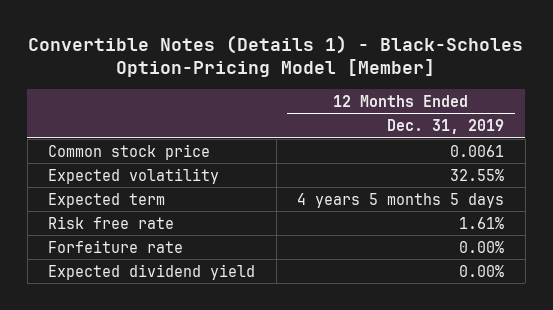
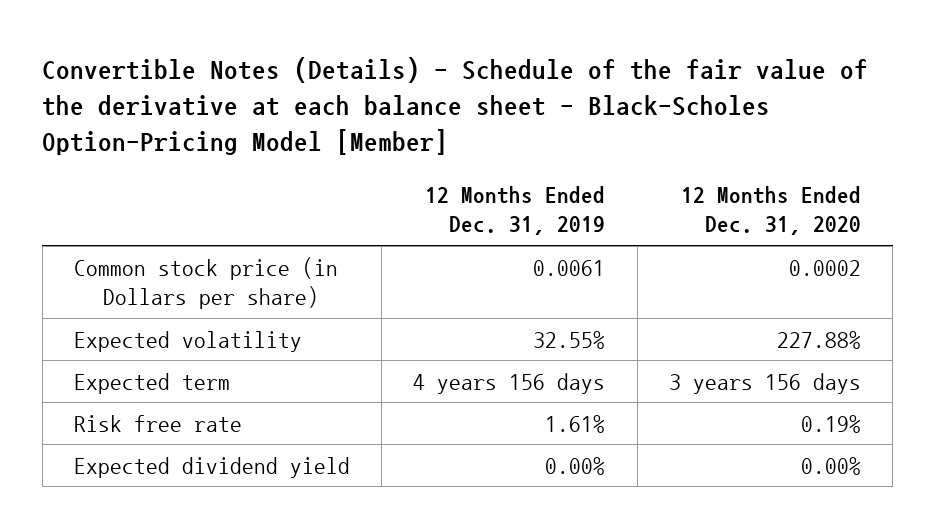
- Convertible Notes (Details 1) - Black-Scholes Option-Pricing Model [Member]
+ Convertible Notes (Details) - Schedule of the fair value of the derivative at each balance sheet - Black-Scholes Option-Pricing Model [Member]
- | 12 Months Ended Dec. 31, 2019
+ | 12 Months Ended Dec. 31, 2019 | 12 Months Ended Dec. 31, 2020
- Common stock price | 0.0061
+ Common stock price (in Dollars per share) | 0.0061 | 0.0002
- Expected term | 4 years 5 months 5 days
+ Expected term | 4 years 156 days | 3 years 156 days
- Forfeiture rate | 0.00%

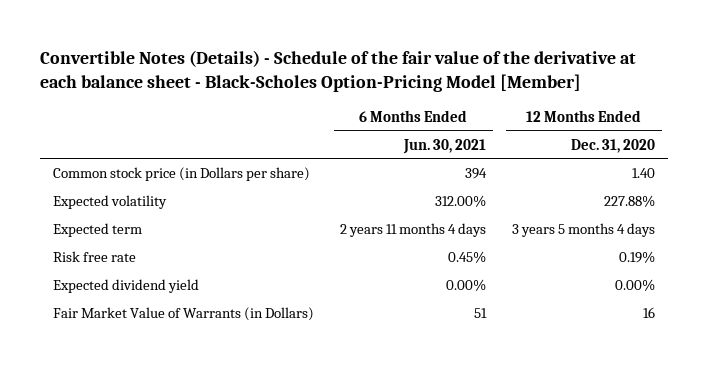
- | 12 Months Ended Dec. 31, 2019 | 12 Months Ended Dec. 31, 2020
+ | 6 Months Ended Jun. 30, 2021 | 12 Months Ended Dec. 31, 2020
- Common stock price (in Dollars per share) | 0.0061 | 0.0002
+ Common stock price (in Dollars per share) | 394 | 1.40
- Expected term | 4 years 156 days | 3 years 156 days
+ Expected term | 2 years 11 months 4 days | 3 years 5 months 4 days
+ Fair Market Value of Warrants (in Dollars) | 51 | 16

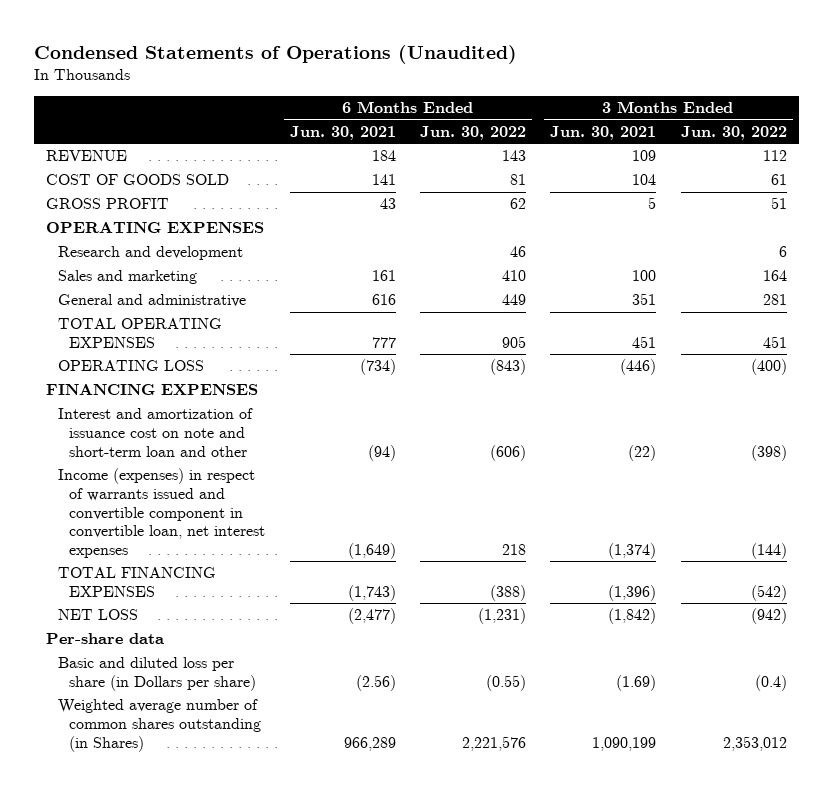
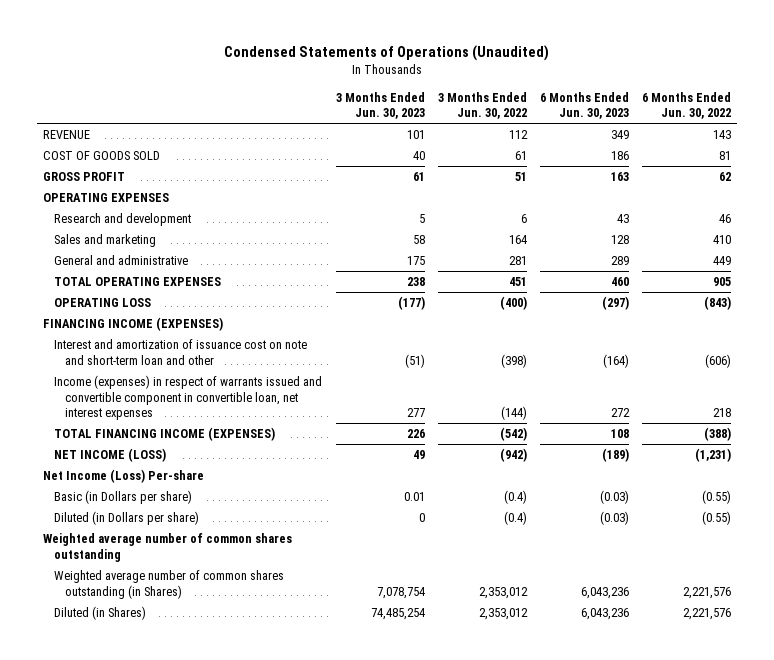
- | 6 Months Ended Jun. 30, 2021 | 6 Months Ended Jun. 30, 2022 | 3 Months Ended Jun. 30, 2021 | 3 Months Ended Jun. 30, 2022
+ | 3 Months Ended Jun. 30, 2023 | 3 Months Ended Jun. 30, 2022 | 6 Months Ended Jun. 30, 2023 | 6 Months Ended Jun. 30, 2022
- FINANCING EXPENSES
+ FINANCING INCOME (EXPENSES)
- TOTAL FINANCING EXPENSES | (1,743) | (388) | (1,396) | (542)
- NET LOSS | (2,477) | (1,231) | (1,842) | (942)
- Per-share data
- Basic and diluted loss per share (in Dollars per share) | (2.56) | (0.55) | (1.69) | (0.4)
+ TOTAL FINANCING INCOME (EXPENSES) | 226 | (542) | 108 | (388)
+ NET INCOME (LOSS) | 49 | (942) | (189) | (1,231)
+ Net Income (Loss) Per-share
+ Basic (in Dollars per share) | 0.01 | (0.4) | (0.03) | (0.55)
+ Diluted (in Dollars per share) | 0 | (0.4) | (0.03) | (0.55)
+ Weighted average number of common shares outstanding
+ Diluted (in Shares) | 74,485,254 | 2,353,012 | 6,043,236 | 2,221,576

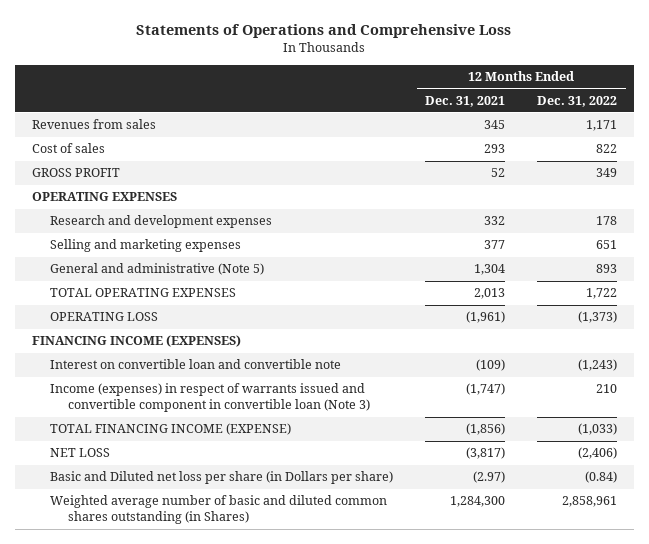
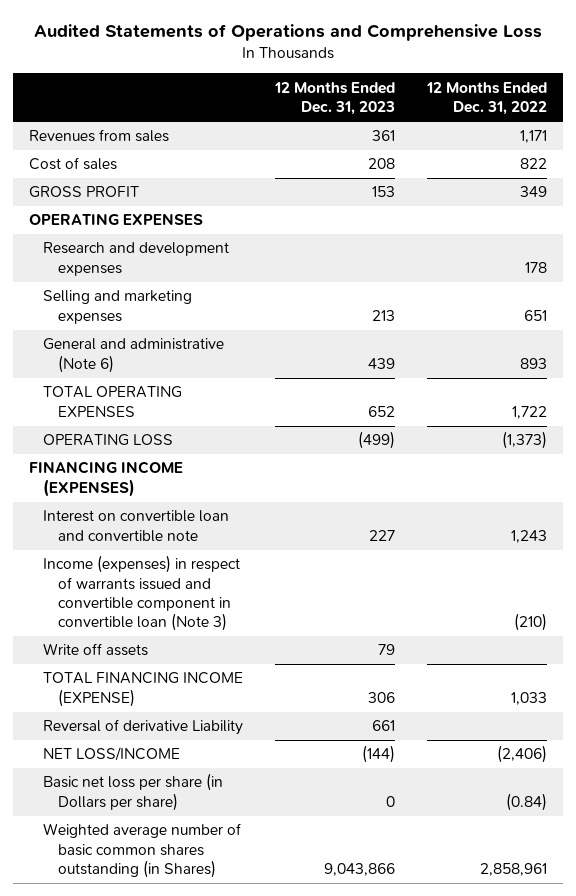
- Statements of Operations and Comprehensive Loss
+ Audited Statements of Operations and Comprehensive Loss
- | 12 Months Ended Dec. 31, 2021 | 12 Months Ended Dec. 31, 2022
+ | 12 Months Ended Dec. 31, 2023 | 12 Months Ended Dec. 31, 2022
- General and administrative (Note 5) | 1,304 | 893
+ General and administrative (Note 6) | 439 | 893
- Interest on convertible loan and convertible note | (109) | (1,243)
- Income (expenses) in respect of warrants issued and convertible component in convertible loan (Note 3) | (1,747) | 210
- TOTAL FINANCING INCOME (EXPENSE) | (1,856) | (1,033)
- NET LOSS | (3,817) | (2,406)
- Basic and Diluted net loss per share (in Dollars per share) | (2.97) | (0.84)
- Weighted average number of basic and diluted common shares outstanding (in Shares) | 1,284,300 | 2,858,961
+ Interest on convertible loan and convertible note | 227 | 1,243
+ Income (expenses) in respect of warrants issued and convertible component in convertible loan (Note 3) | | (210)
+ Write off assets | 79 |
+ TOTAL FINANCING INCOME (EXPENSE) | 306 | 1,033
+ Reversal of derivative Liability | 661 |
+ NET LOSS/INCOME | (144) | (2,406)
+ Basic net loss per share (in Dollars per share) | 0 | (0.84)
+ Weighted average number of basic common shares outstanding (in Shares) | 9,043,866 | 2,858,961

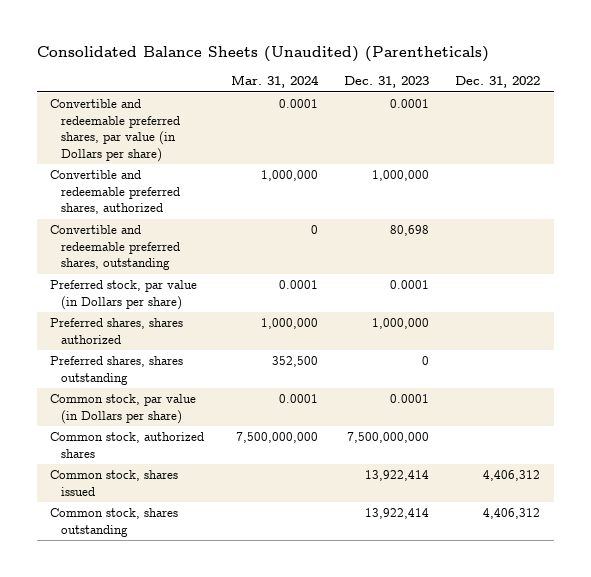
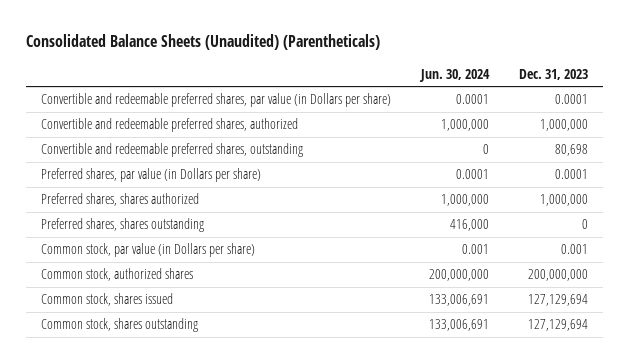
- | Mar. 31, 2024 | Dec. 31, 2023 | Dec. 31, 2022
+ | Jun. 30, 2024 | Dec. 31, 2023
- Preferred stock, par value (in Dollars per share) | 0.0001 | 0.0001 |
+ Preferred shares, par value (in Dollars per share) | 0.0001 | 0.0001
- Common stock, par value (in Dollars per share) | 0.0001 | 0.0001 |
- Common stock, authorized shares | 7,500,000,000 | 7,500,000,000 |
- Common stock, shares issued | | 13,922,414 | 4,406,312
- Common stock, shares outstanding | | 13,922,414 | 4,406,312
+ Common stock, par value (in Dollars per share) | 0.001 | 0.001
+ Common stock, authorized shares | 200,000,000 | 200,000,000
+ Common stock, shares issued | 133,006,691 | 127,129,694
+ Common stock, shares outstanding | 133,006,691 | 127,129,694

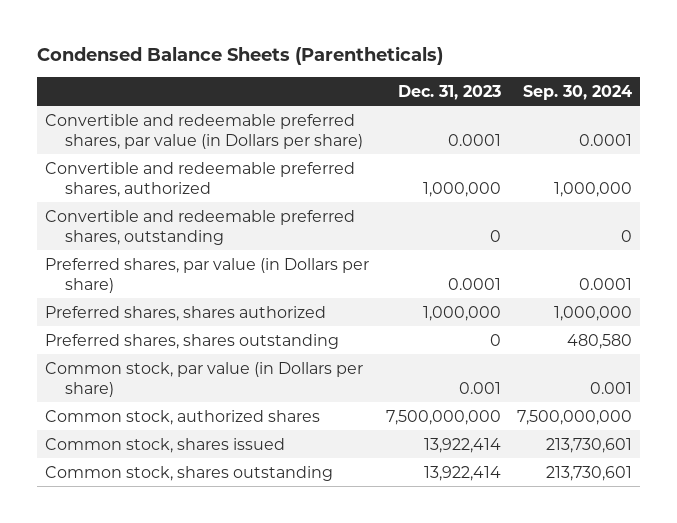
- Consolidated Balance Sheets (Unaudited) (Parentheticals)
+ Condensed Balance Sheets (Parentheticals)
- | Jun. 30, 2024 | Dec. 31, 2023
+ | Dec. 31, 2023 | Sep. 30, 2024
- Convertible and redeemable preferred shares, outstanding | 0 | 80,698
+ Convertible and redeemable preferred shares, outstanding | 0 | 0
- Common stock, authorized shares | 200,000,000 | 200,000,000
- Common stock, shares issued | 133,006,691 | 127,129,694
- Common stock, shares outstanding | 133,006,691 | 127,129,694
+ Common stock, authorized shares | 7,500,000,000 | 7,500,000,000
+ Common stock, shares issued | 13,922,414 | 213,730,601
+ Common stock, shares outstanding | 13,922,414 | 213,730,601

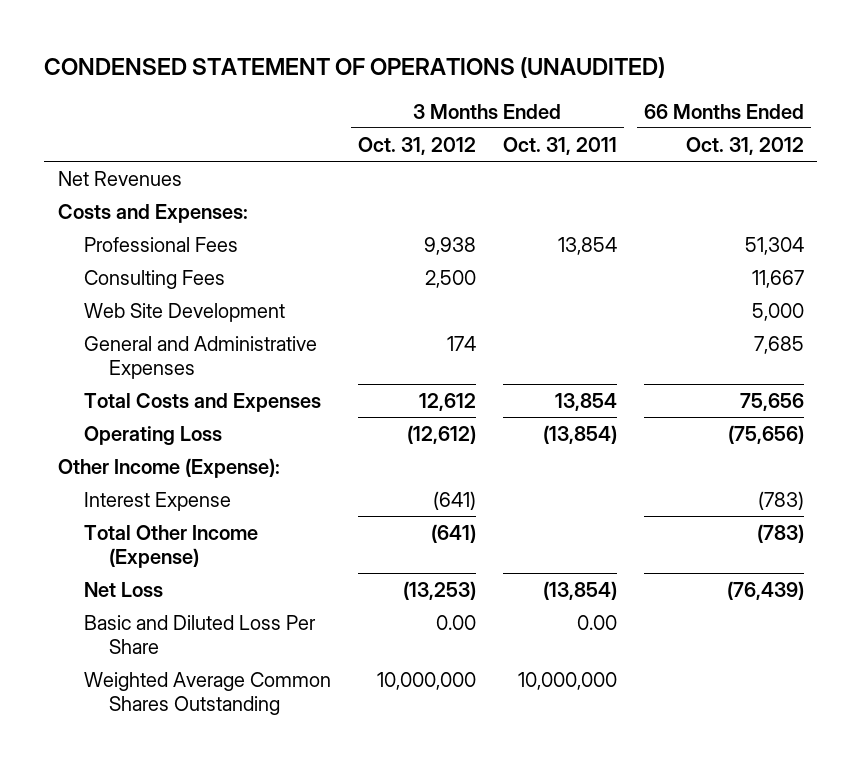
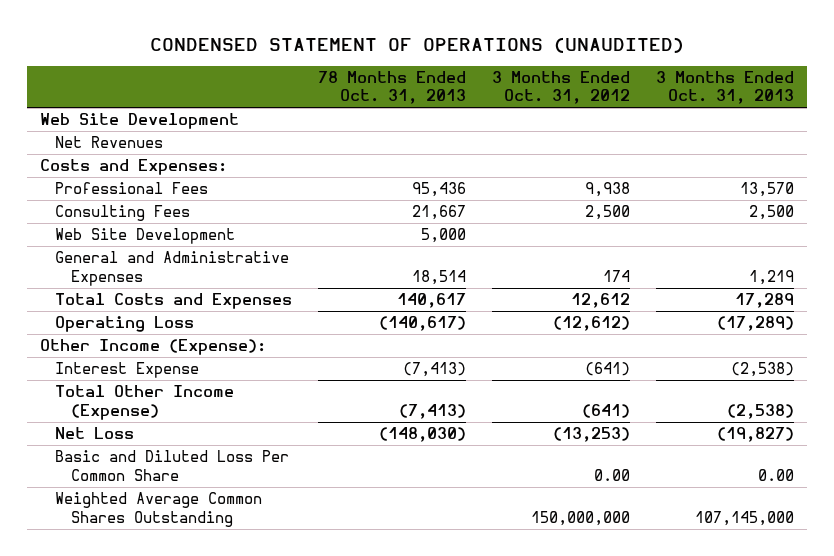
- | 3 Months Ended Oct. 31, 2012 | 3 Months Ended Oct. 31, 2011 | 66 Months Ended Oct. 31, 2012
+ | 78 Months Ended Oct. 31, 2013 | 3 Months Ended Oct. 31, 2012 | 3 Months Ended Oct. 31, 2013
+ Web Site Development
- Basic and Diluted Loss Per Share | 0.00 | 0.00 |
- Weighted Average Common Shares Outstanding | 10,000,000 | 10,000,000 |
+ Basic and Diluted Loss Per Common Share | | 0.00 | 0.00
+ Weighted Average Common Shares Outstanding | | 150,000,000 | 107,145,000

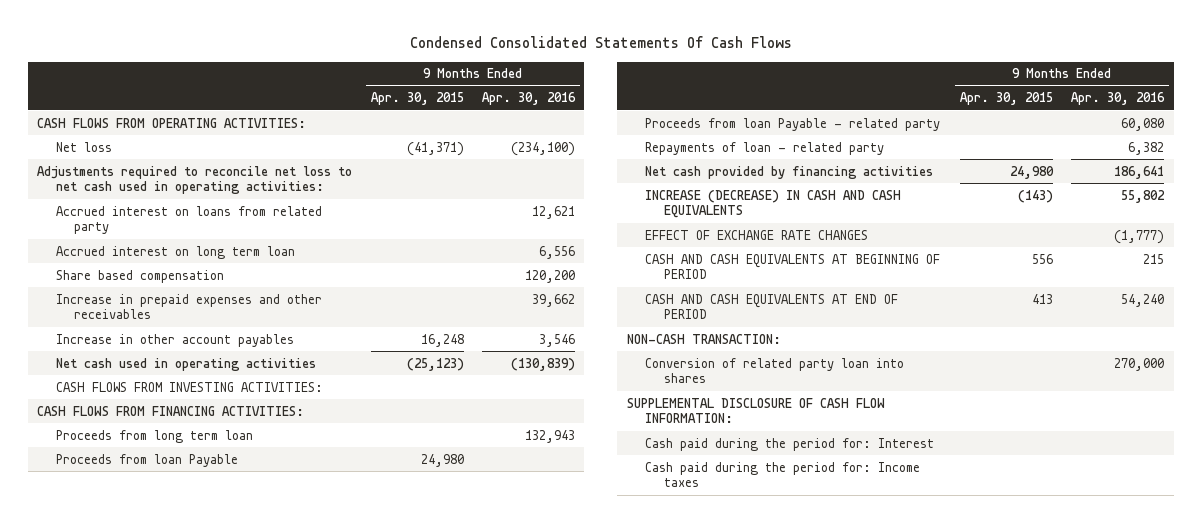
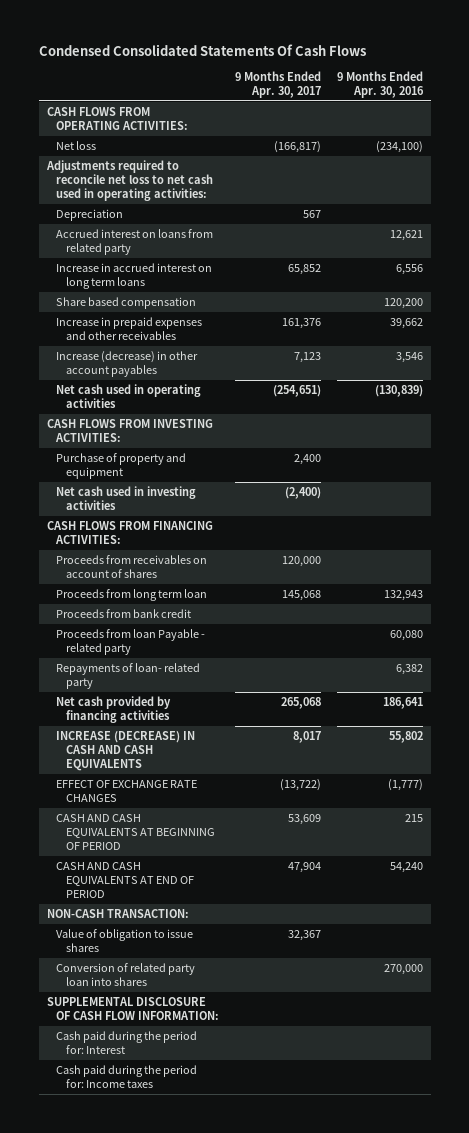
- | 9 Months Ended Apr. 30, 2015 | 9 Months Ended Apr. 30, 2016
+ | 9 Months Ended Apr. 30, 2017 | 9 Months Ended Apr. 30, 2016
+ Depreciation | 567 |
- Accrued interest on long term loan | | 6,556
+ Increase in accrued interest on long term loans | 65,852 | 6,556
- Increase in other account payables | 16,248 | 3,546
+ Increase (decrease) in other account payables | 7,123 | 3,546
+ Purchase of property and equipment | 2,400 |
+ Net cash used in investing activities | (2,400) |
+ Proceeds from receivables on account of shares | 120,000 |
- Proceeds from loan Payable | 24,980 |
+ Proceeds from bank credit
- Repayments of loan - related party | | 6,382
+ Repayments of loan- related party | | 6,382
+ Value of obligation to issue shares | 32,367 |

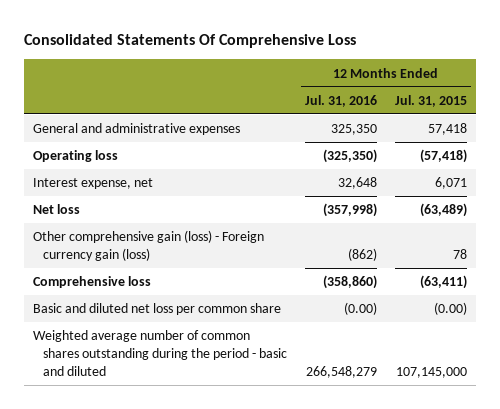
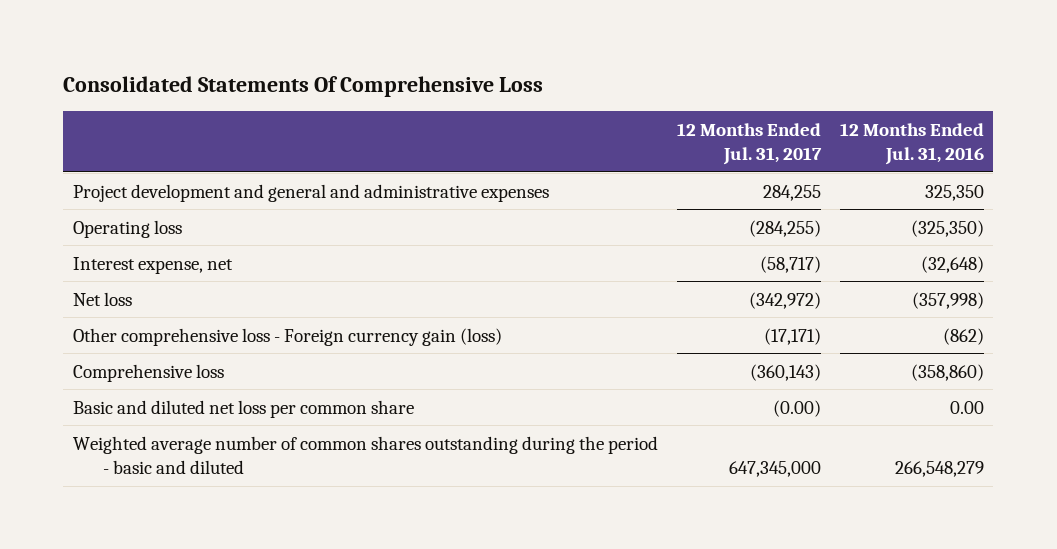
- | 12 Months Ended Jul. 31, 2016 | 12 Months Ended Jul. 31, 2015
+ | 12 Months Ended Jul. 31, 2017 | 12 Months Ended Jul. 31, 2016
- General and administrative expenses | 325,350 | 57,418
+ Project development and general and administrative expenses | 284,255 | 325,350
- Interest expense, net | 32,648 | 6,071
+ Interest expense, net | (58,717) | (32,648)
- Other comprehensive gain (loss) - Foreign currency gain (loss) | (862) | 78
+ Other comprehensive loss - Foreign currency gain (loss) | (17,171) | (862)
- Basic and diluted net loss per common share | (0.00) | (0.00)
+ Basic and diluted net loss per common share | (0.00) | 0.00

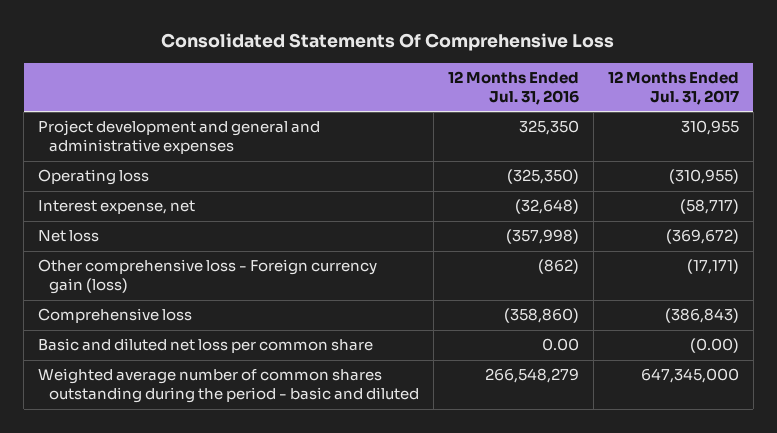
- | 12 Months Ended Jul. 31, 2017 | 12 Months Ended Jul. 31, 2016
+ | 12 Months Ended Jul. 31, 2016 | 12 Months Ended Jul. 31, 2017
- Project development and general and administrative expenses | 284,255 | 325,350
- Operating loss | (284,255) | (325,350)
+ Project development and general and administrative expenses | 325,350 | 310,955
+ Operating loss | (325,350) | (310,955)
- Net loss | (342,972) | (357,998)
+ Net loss | (357,998) | (369,672)
- Comprehensive loss | (360,143) | (358,860)
+ Comprehensive loss | (358,860) | (386,843)

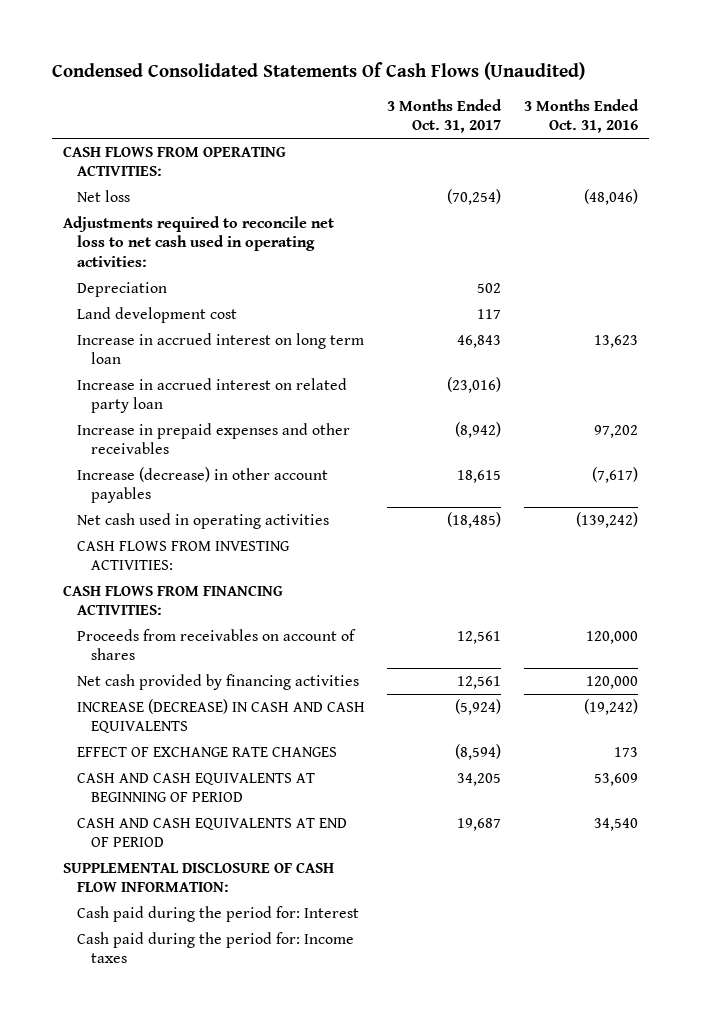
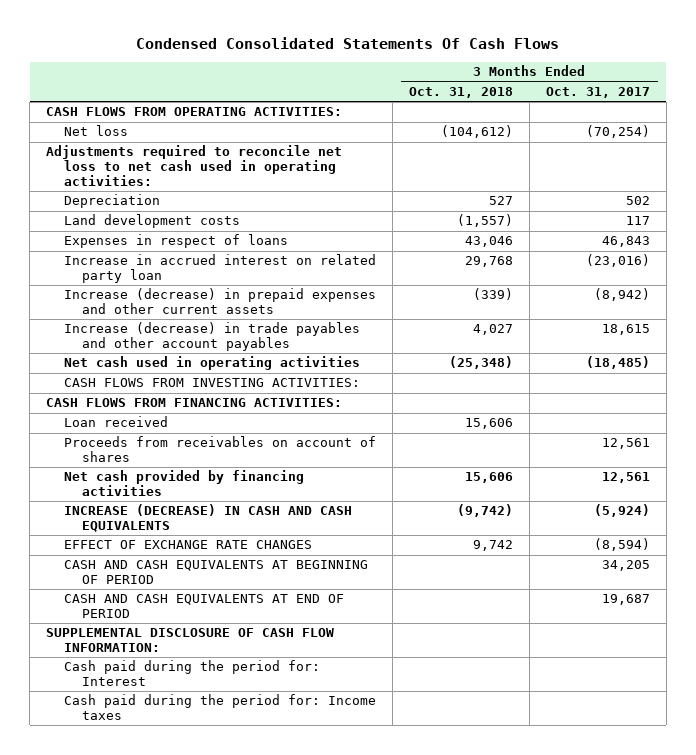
- Condensed Consolidated Statements Of Cash Flows (Unaudited)
+ Condensed Consolidated Statements Of Cash Flows
- | 3 Months Ended Oct. 31, 2017 | 3 Months Ended Oct. 31, 2016
+ | 3 Months Ended Oct. 31, 2018 | 3 Months Ended Oct. 31, 2017
- Land development cost | 117 |
- Increase in accrued interest on long term loan | 46,843 | 13,623
+ Land development costs | (1,557) | 117
+ Expenses in respect of loans | 43,046 | 46,843
- Increase in prepaid expenses and other receivables | (8,942) | 97,202
- Increase (decrease) in other account payables | 18,615 | (7,617)
+ Increase (decrease) in prepaid expenses and other current assets | (339) | (8,942)
+ Increase (decrease) in trade payables and other account payables | 4,027 | 18,615
+ Loan received | 15,606 |

